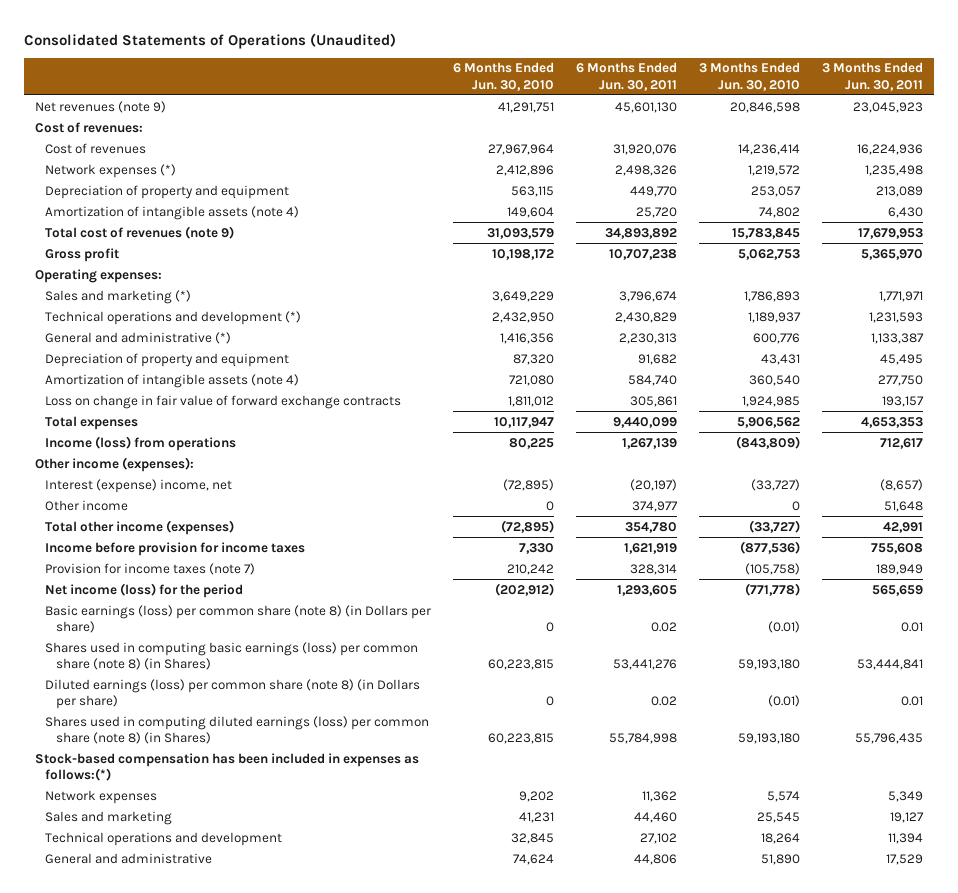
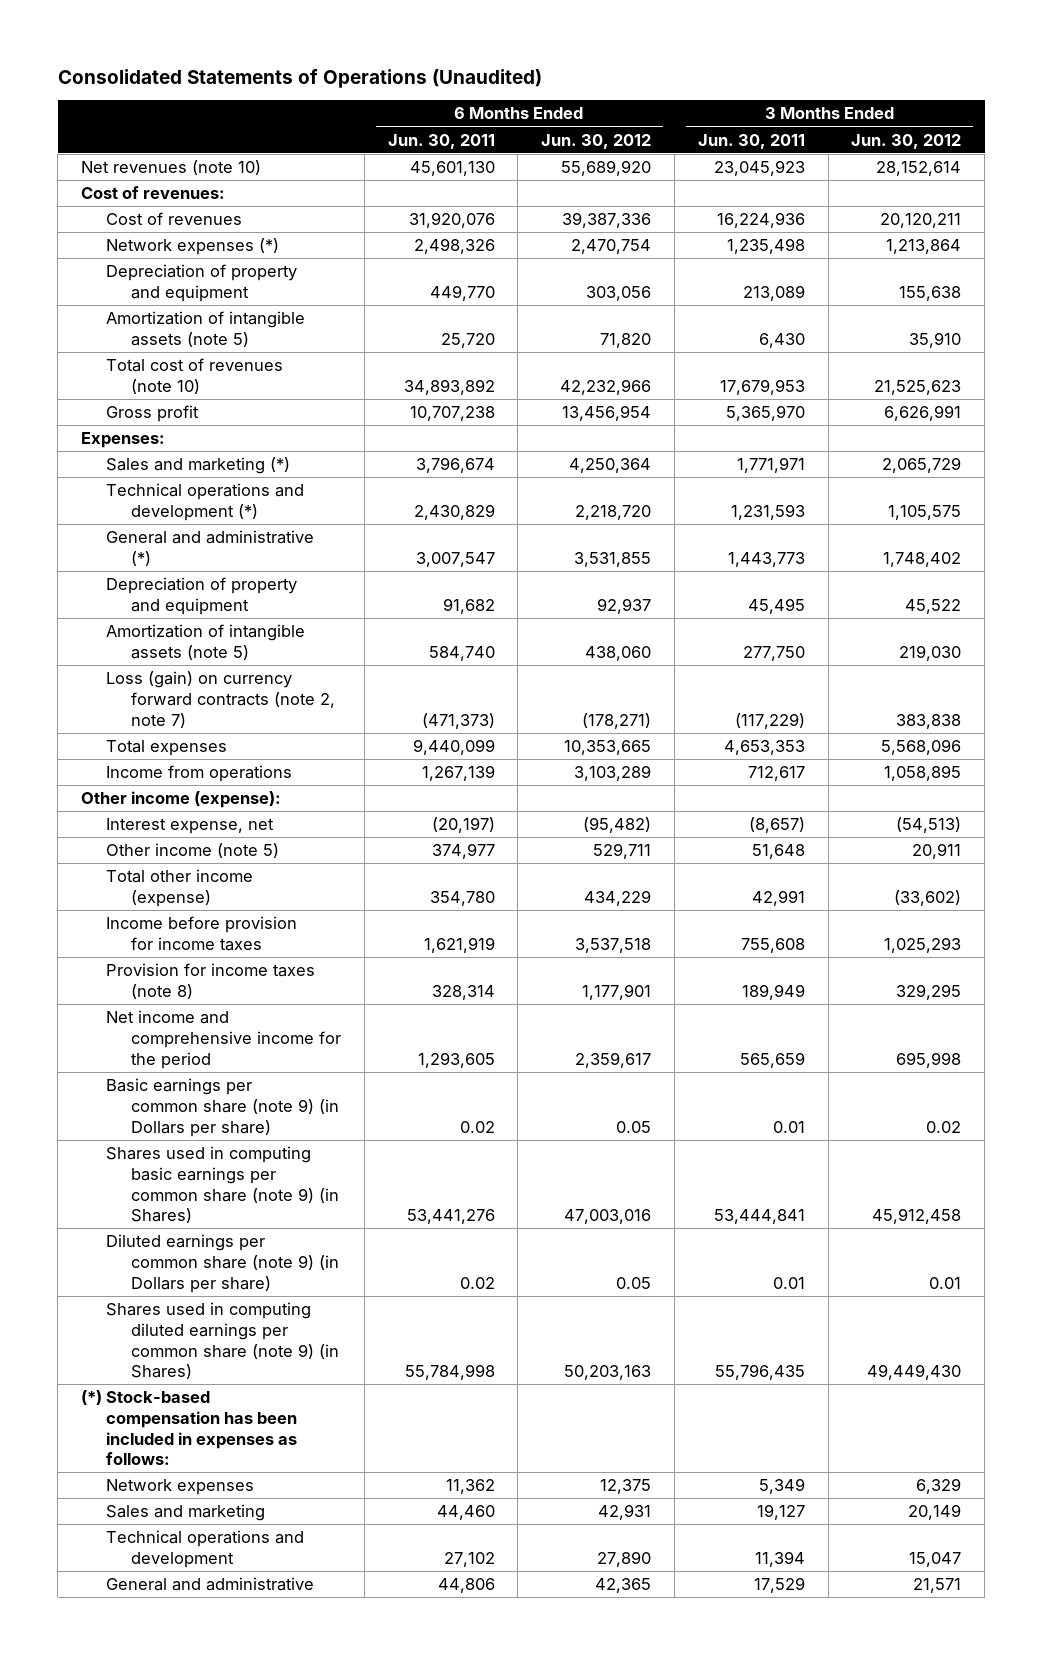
- | 6 Months Ended Jun. 30, 2010 | 6 Months Ended Jun. 30, 2011 | 3 Months Ended Jun. 30, 2010 | 3 Months Ended Jun. 30, 2011
+ | 6 Months Ended Jun. 30, 2011 | 6 Months Ended Jun. 30, 2012 | 3 Months Ended Jun. 30, 2011 | 3 Months Ended Jun. 30, 2012
- Net revenues (note 9) | 41,291,751 | 45,601,130 | 20,846,598 | 23,045,923
+ Net revenues (note 10) | 45,601,130 | 55,689,920 | 23,045,923 | 28,152,614
- Amortization of intangible assets (note 4) | 149,604 | 25,720 | 74,802 | 6,430
- Total cost of revenues (note 9) | 31,093,579 | 34,893,892 | 15,783,845 | 17,679,953
+ Amortization of intangible assets (note 5) | 25,720 | 71,820 | 6,430 | 35,910
+ Total cost of revenues (note 10) | 34,893,892 | 42,232,966 | 17,679,953 | 21,525,623
- Operating expenses:
+ Expenses:
- General and administrative (*) | 1,416,356 | 2,230,313 | 600,776 | 1,133,387
+ General and administrative (*) | 3,007,547 | 3,531,855 | 1,443,773 | 1,748,402
- Amortization of intangible assets (note 4) | 721,080 | 584,740 | 360,540 | 277,750
- Loss on change in fair value of forward exchange contracts | 1,811,012 | 305,861 | 1,924,985 | 193,157
+ Amortization of intangible assets (note 5) | 584,740 | 438,060 | 277,750 | 219,030
+ Loss (gain) on currency forward contracts (note 2, note 7) | (471,373) | (178,271) | (117,229) | 383,838
- Income (loss) from operations | 80,225 | 1,267,139 | (843,809) | 712,617
- Other income (expenses):
- Interest (expense) income, net | (72,895) | (20,197) | (33,727) | (8,657)
- Other income | 0 | 374,977 | 0 | 51,648
- Total other income (expenses) | (72,895) | 354,780 | (33,727) | 42,991
+ Income from operations | 1,267,139 | 3,103,289 | 712,617 | 1,058,895
+ Other income (expense):
+ Interest expense, net | (20,197) | (95,482) | (8,657) | (54,513)
+ Other income (note 5) | 374,977 | 529,711 | 51,648 | 20,911
+ Total other income (expense) | 354,780 | 434,229 | 42,991 | (33,602)
- Provision for income taxes (note 7) | 210,242 | 328,314 | (105,758) | 189,949
- Net income (loss) for the period | (202,912) | 1,293,605 | (771,778) | 565,659
- Basic earnings (loss) per common share (note 8) (in Dollars per share) | 0 | 0.02 | (0.01) | 0.01
- Shares used in computing basic earnings (loss) per common share (note 8) (in Shares) | 60,223,815 | 53,441,276 | 59,193,180 | 53,444,841
- Diluted earnings (loss) per common share (note 8) (in Dollars per share) | 0 | 0.02 | (0.01) | 0.01
- Shares used in computing diluted earnings (loss) per common share (note 8) (in Shares) | 60,223,815 | 55,784,998 | 59,193,180 | 55,796,435
- Stock-based compensation has been included in expenses as follows:(*)
+ Provision for income taxes (note 8) | 328,314 | 1,177,901 | 189,949 | 329,295
+ Net income and comprehensive income for the period | 1,293,605 | 2,359,617 | 565,659 | 695,998
+ Basic earnings per common share (note 9) (in Dollars per share) | 0.02 | 0.05 | 0.01 | 0.02
+ Shares used in computing basic earnings per common share (note 9) (in Shares) | 53,441,276 | 47,003,016 | 53,444,841 | 45,912,458
+ Diluted earnings per common share (note 9) (in Dollars per share) | 0.02 | 0.05 | 0.01 | 0.01
+ Shares used in computing diluted earnings per common share (note 9) (in Shares) | 55,784,998 | 50,203,163 | 55,796,435 | 49,449,430
+ (*) Stock-based compensation has been included in expenses as follows:

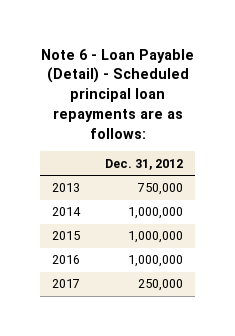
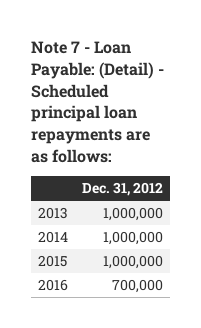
- Note 6 - Loan Payable (Detail) - Scheduled principal loan repayments are as follows:
+ Note 7 - Loan Payable: (Detail) - Scheduled principal loan repayments are as follows:
- 2013 | 750,000
+ 2013 | 1,000,000
- 2016 | 1,000,000
- 2017 | 250,000
+ 2016 | 700,000

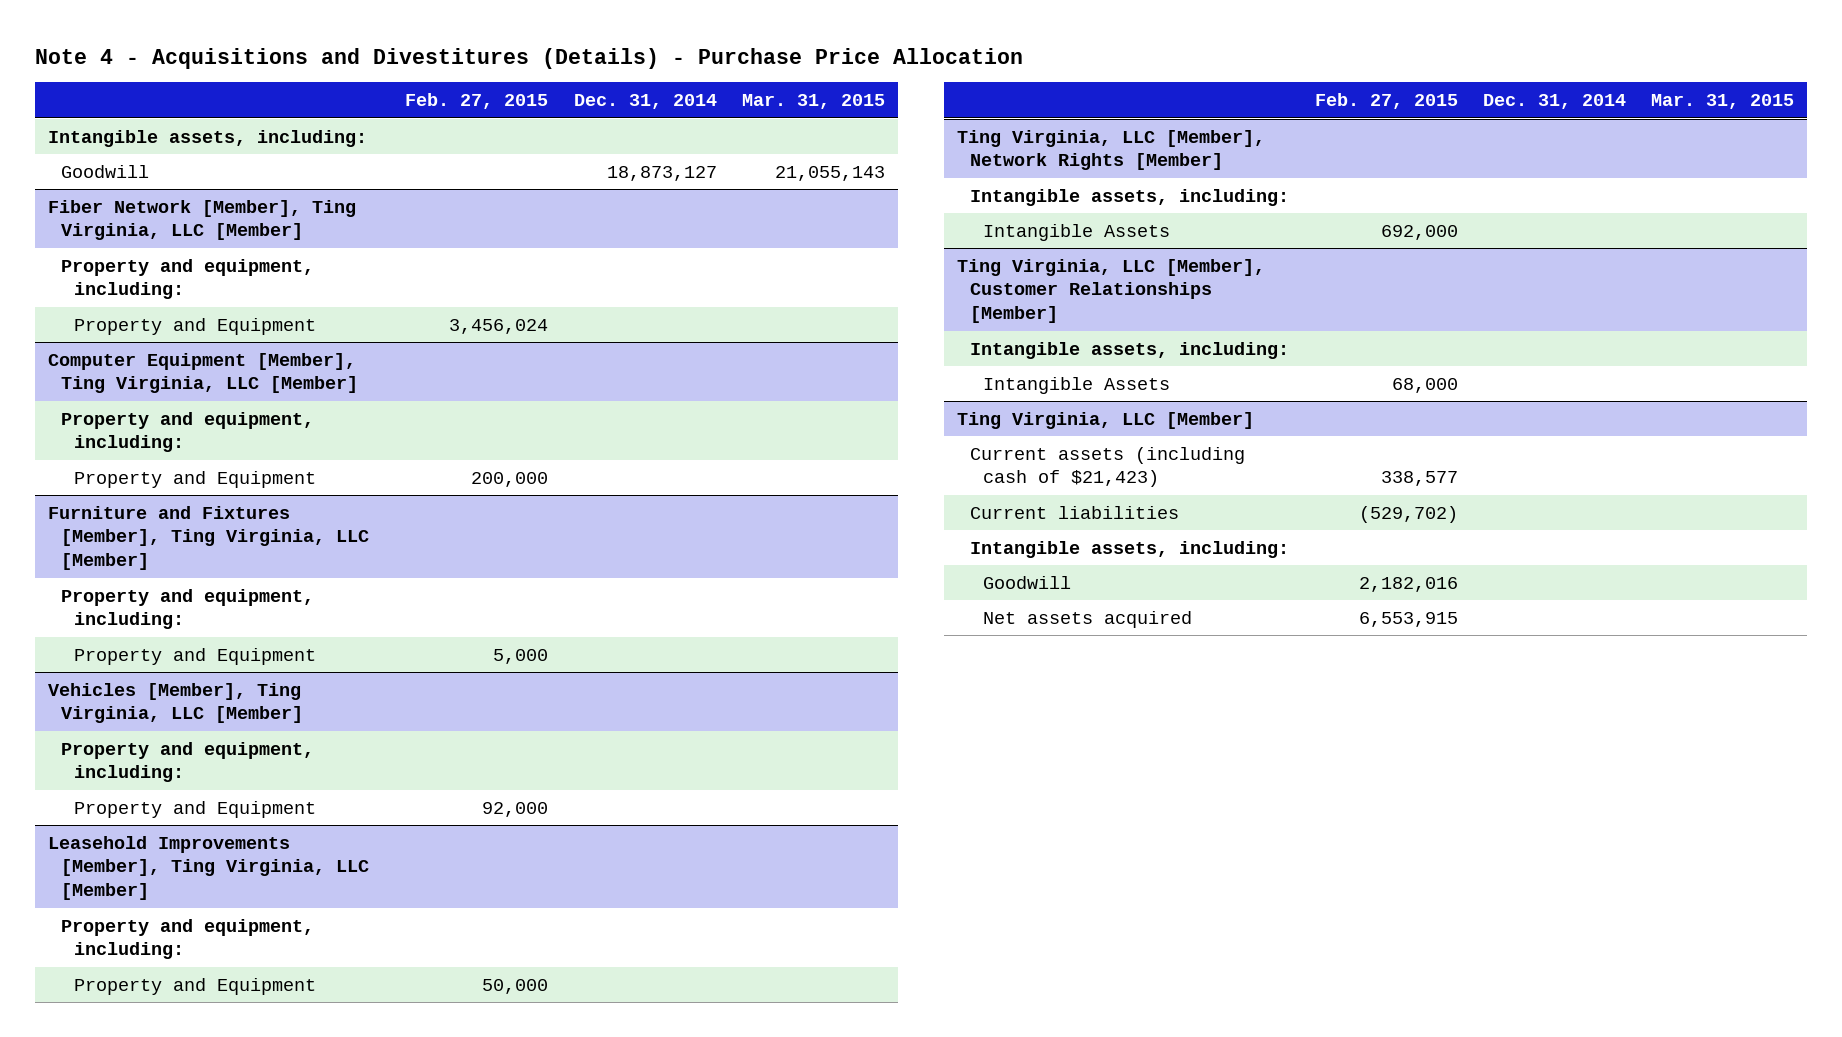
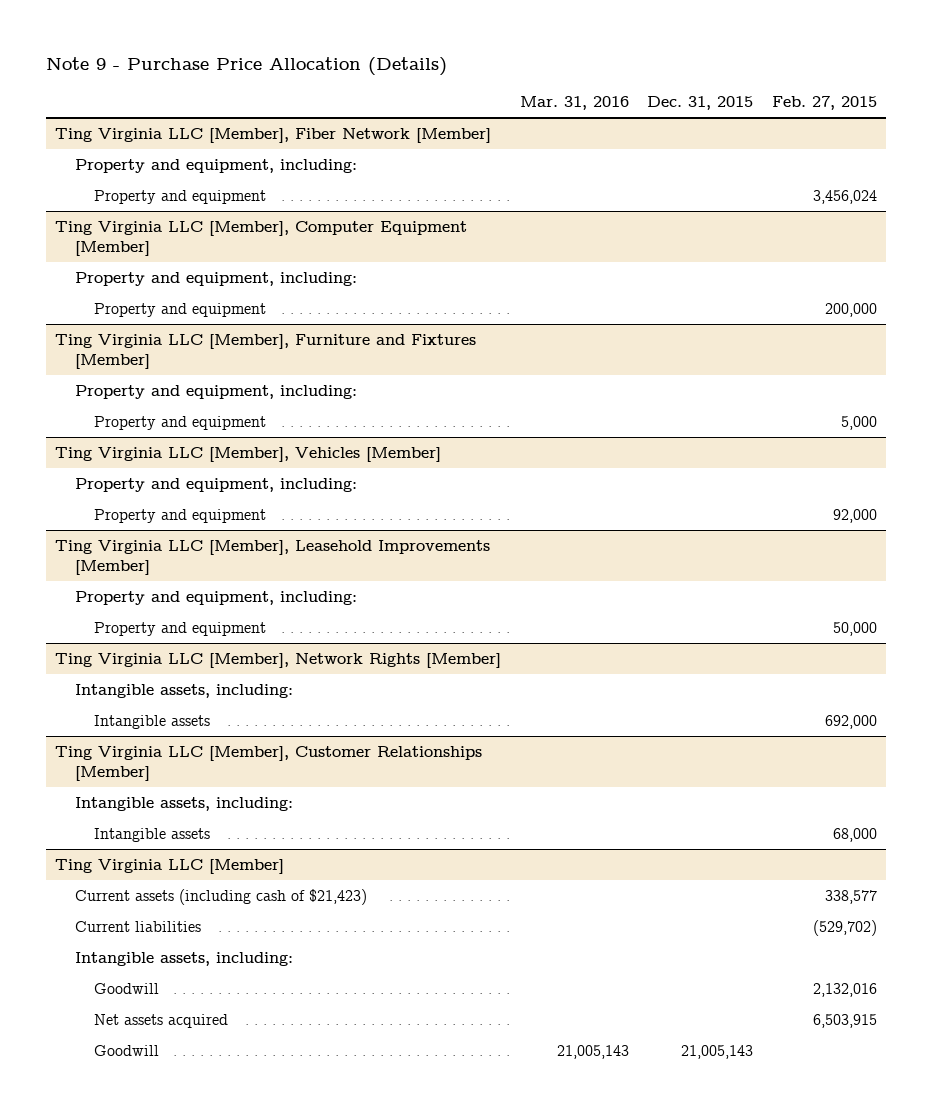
- Note 4 - Acquisitions and Divestitures (Details) - Purchase Price Allocation
+ Note 9 - Purchase Price Allocation (Details)
- | Feb. 27, 2015 | Dec. 31, 2014 | Mar. 31, 2015
+ | Mar. 31, 2016 | Dec. 31, 2015 | Feb. 27, 2015
- Intangible assets, including:
- Goodwill | | 18,873,127 | 21,055,143
- Fiber Network [Member], Ting Virginia, LLC [Member]
+ Ting Virginia LLC [Member], Fiber Network [Member]
- Property and Equipment | 3,456,024 | |
- Computer Equipment [Member], Ting Virginia, LLC [Member]
+ Property and equipment | | | 3,456,024
+ Ting Virginia LLC [Member], Computer Equipment [Member]
- Property and Equipment | 200,000 | |
- Furniture and Fixtures [Member], Ting Virginia, LLC [Member]
+ Property and equipment | | | 200,000
+ Ting Virginia LLC [Member], Furniture and Fixtures [Member]
- Property and Equipment | 5,000 | |
- Vehicles [Member], Ting Virginia, LLC [Member]
+ Property and equipment | | | 5,000
+ Ting Virginia LLC [Member], Vehicles [Member]
- Property and Equipment | 92,000 | |
- Leasehold Improvements [Member], Ting Virginia, LLC [Member]
+ Property and equipment | | | 92,000
+ Ting Virginia LLC [Member], Leasehold Improvements [Member]
- Property and Equipment | 50,000 | |
- Ting Virginia, LLC [Member], Network Rights [Member]
+ Property and equipment | | | 50,000
+ Ting Virginia LLC [Member], Network Rights [Member]
- Intangible Assets | 692,000 | |
- Ting Virginia, LLC [Member], Customer Relationships [Member]
+ Intangible assets | | | 692,000
+ Ting Virginia LLC [Member], Customer Relationships [Member]
- Intangible Assets | 68,000 | |
- Ting Virginia, LLC [Member]
+ Intangible assets | | | 68,000
+ Ting Virginia LLC [Member]
- Goodwill | 2,182,016 | |
- Net assets acquired | 6,553,915 | |
+ Goodwill | | | 2,132,016
+ Net assets acquired | | | 6,503,915
+ Goodwill | 21,005,143 | 21,005,143 |

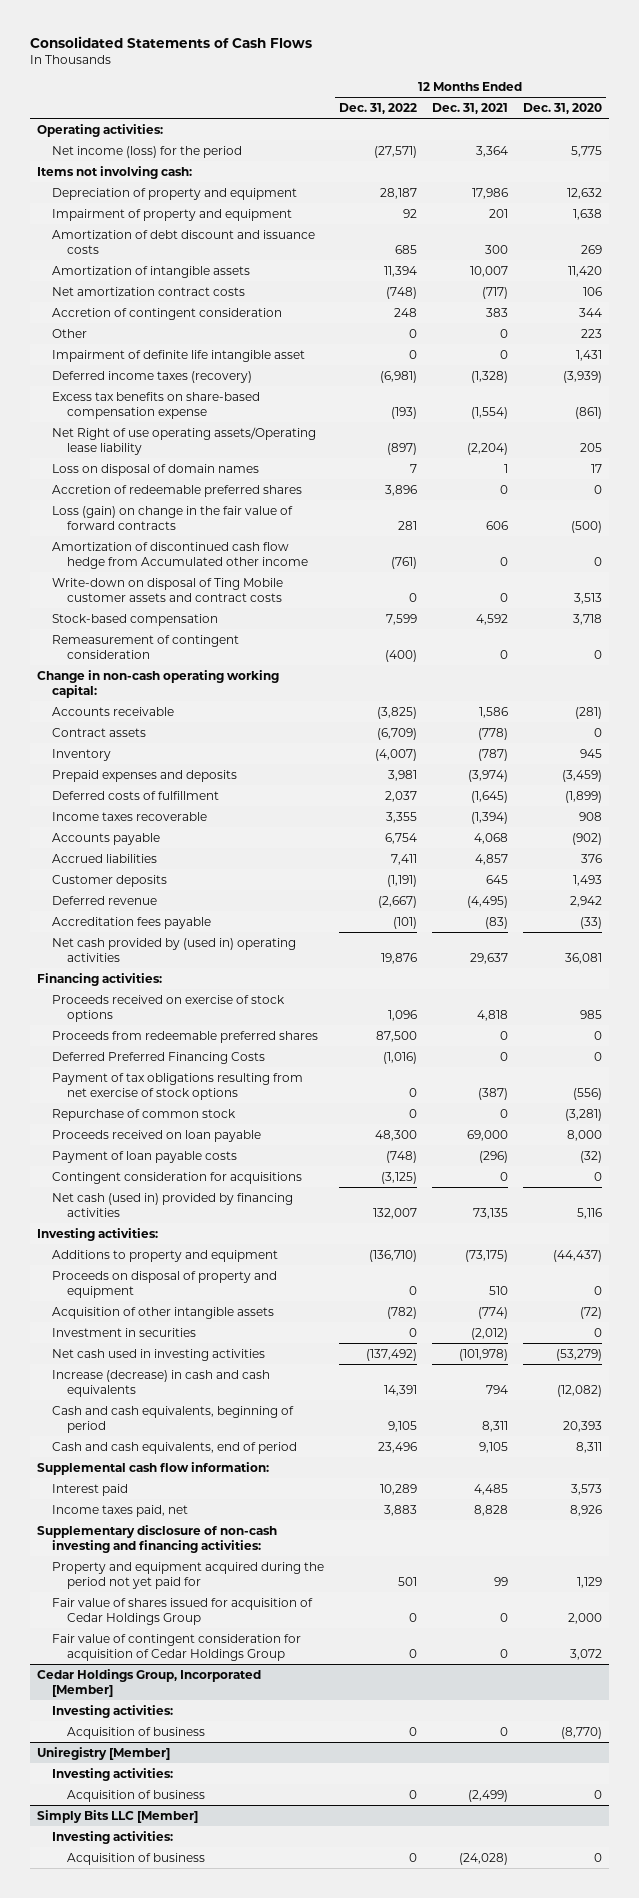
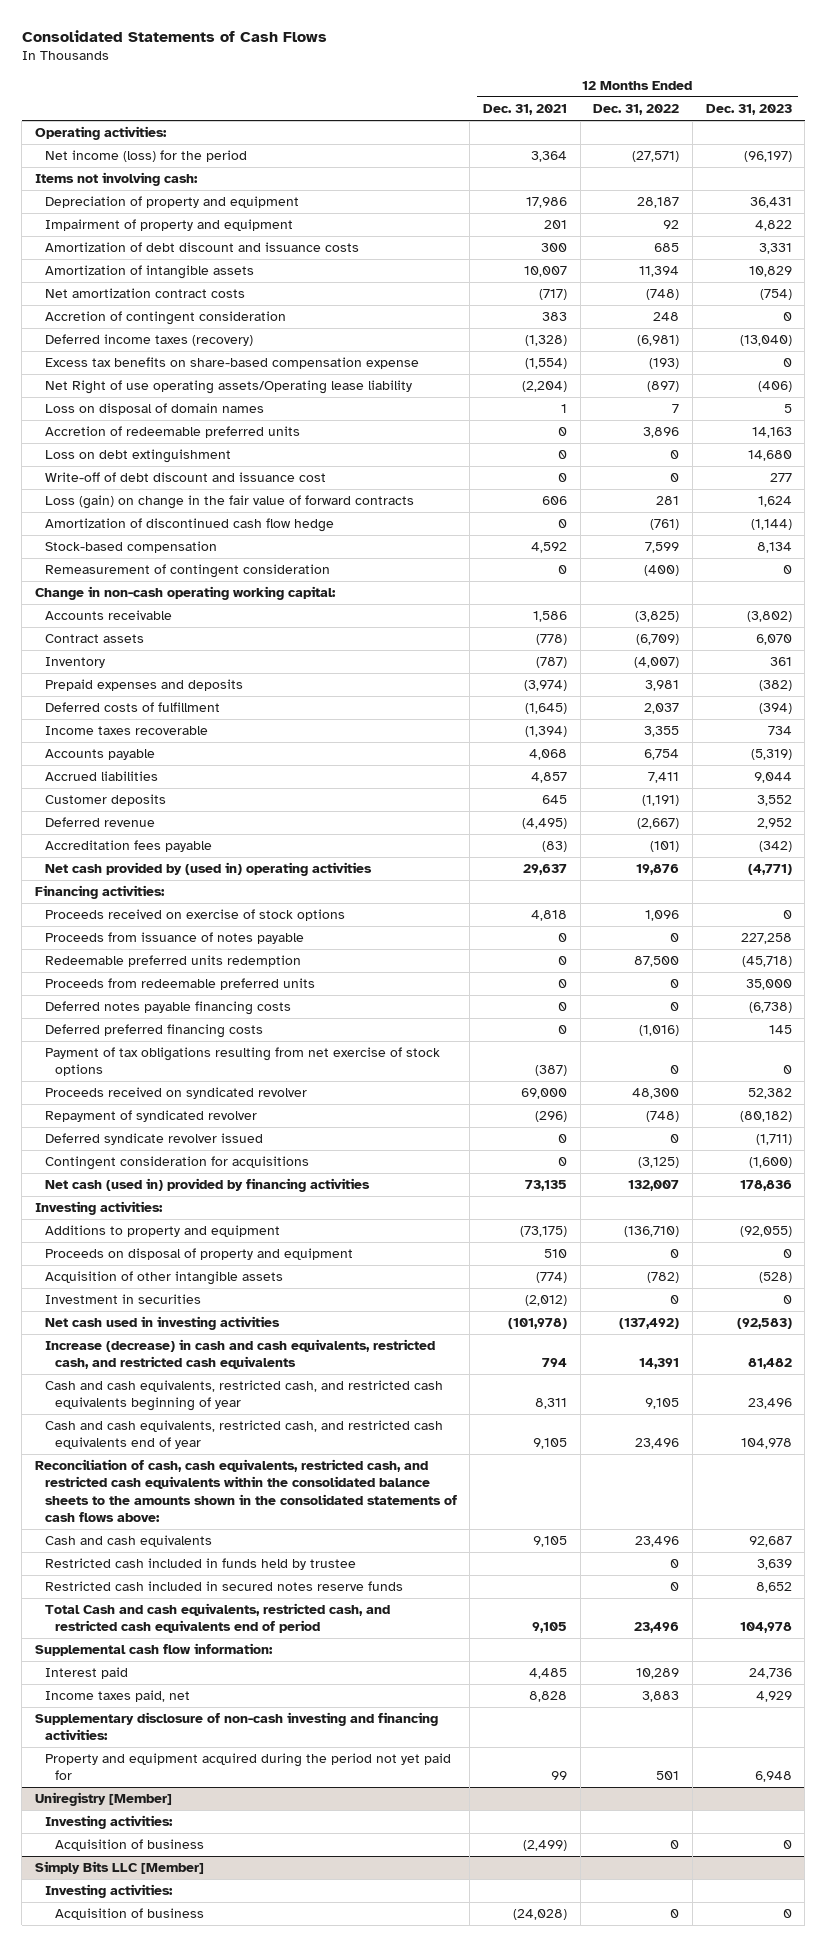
- | 12 Months Ended Dec. 31, 2022 | 12 Months Ended Dec. 31, 2021 | 12 Months Ended Dec. 31, 2020
+ | 12 Months Ended Dec. 31, 2021 | 12 Months Ended Dec. 31, 2022 | 12 Months Ended Dec. 31, 2023
- Other | 0 | 0 | 223
- Impairment of definite life intangible asset | 0 | 0 | 1,431
- Accretion of redeemable preferred shares | 3,896 | 0 | 0
+ Accretion of redeemable preferred units | 0 | 3,896 | 14,163
+ Loss on debt extinguishment | 0 | 0 | 14,680
+ Write-off of debt discount and issuance cost | 0 | 0 | 277
- Amortization of discontinued cash flow hedge from Accumulated other income | (761) | 0 | 0
- Write-down on disposal of Ting Mobile customer assets and contract costs | 0 | 0 | 3,513
+ Amortization of discontinued cash flow hedge | 0 | (761) | (1,144)
- Proceeds from redeemable preferred shares | 87,500 | 0 | 0
- Deferred Preferred Financing Costs | (1,016) | 0 | 0
+ Proceeds from issuance of notes payable | 0 | 0 | 227,258
+ Redeemable preferred units redemption | 0 | 87,500 | (45,718)
+ Proceeds from redeemable preferred units | 0 | 0 | 35,000
+ Deferred notes payable financing costs | 0 | 0 | (6,738)
+ Deferred preferred financing costs | 0 | (1,016) | 145
- Repurchase of common stock | 0 | 0 | (3,281)
- Proceeds received on loan payable | 48,300 | 69,000 | 8,000
- Payment of loan payable costs | (748) | (296) | (32)
+ Proceeds received on syndicated revolver | 69,000 | 48,300 | 52,382
+ Repayment of syndicated revolver | (296) | (748) | (80,182)
+ Deferred syndicate revolver issued | 0 | 0 | (1,711)
- Increase (decrease) in cash and cash equivalents | 14,391 | 794 | (12,082)
- Cash and cash equivalents, beginning of period | 9,105 | 8,311 | 20,393
- Cash and cash equivalents, end of period | 23,496 | 9,105 | 8,311
+ Increase (decrease) in cash and cash equivalents, restricted cash, and restricted cash equivalents | 794 | 14,391 | 81,482
+ Cash and cash equivalents, restricted cash, and restricted cash equivalents beginning of year | 8,311 | 9,105 | 23,496
+ Cash and cash equivalents, restricted cash, and restricted cash equivalents end of year | 9,105 | 23,496 | 104,978
+ Reconciliation of cash, cash equivalents, restricted cash, and restricted cash equivalents within the consolidated balance sheets to the amounts shown in the consolidated statements of cash flows above:
+ Cash and cash equivalents | 9,105 | 23,496 | 92,687
+ Restricted cash included in funds held by trustee | | 0 | 3,639
+ Restricted cash included in secured notes reserve funds | | 0 | 8,652
+ Total Cash and cash equivalents, restricted cash, and restricted cash equivalents end of period | 9,105 | 23,496 | 104,978
- Fair value of shares issued for acquisition of Cedar Holdings Group | 0 | 0 | 2,000
- Fair value of contingent consideration for acquisition of Cedar Holdings Group | 0 | 0 | 3,072
- Cedar Holdings Group, Incorporated [Member]
- Investing activities:
- Acquisition of business | 0 | 0 | (8,770)

